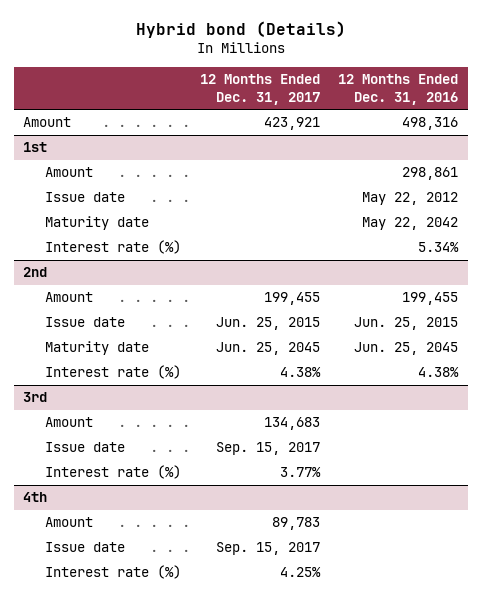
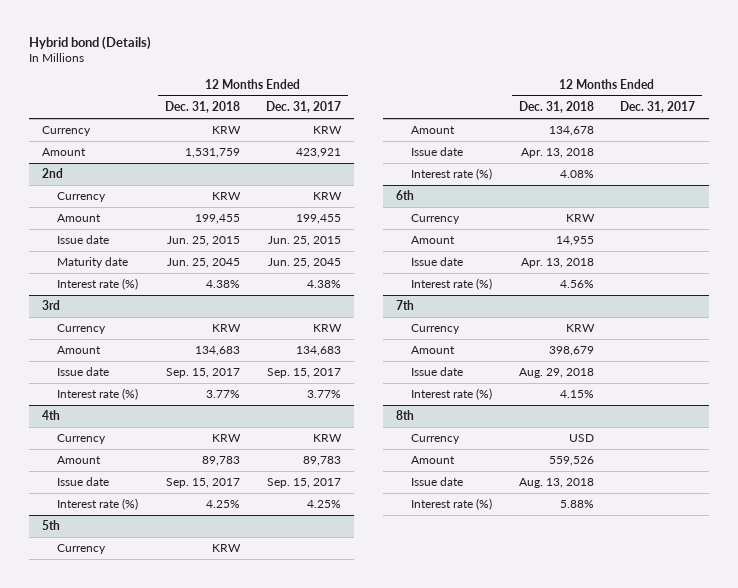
- | 12 Months Ended Dec. 31, 2017 | 12 Months Ended Dec. 31, 2016
+ | 12 Months Ended Dec. 31, 2018 | 12 Months Ended Dec. 31, 2017
+ Currency | KRW | KRW
- 1st
- Amount | | 298,861
- Issue date | | May 22, 2012
- Maturity date | | May 22, 2042
- Interest rate (%) | | 5.34%
@ 2nd
+ Currency | KRW | KRW
@ 3rd
+ Currency | KRW | KRW
@ 4th
+ Currency | KRW | KRW
+ 5th
+ Currency | KRW |
+ Amount | 134,678 |
+ Issue date | Apr. 13, 2018 |
+ Interest rate (%) | 4.08% |
+ 6th
+ Currency | KRW |
+ Amount | 14,955 |
+ Issue date | Apr. 13, 2018 |
+ Interest rate (%) | 4.56% |
+ 7th
+ Currency | KRW |
+ Amount | 398,679 |
+ Issue date | Aug. 29, 2018 |
+ Interest rate (%) | 4.15% |
+ 8th
+ Currency | USD |
+ Amount | 559,526 |
+ Issue date | Aug. 13, 2018 |
+ Interest rate (%) | 5.88% |

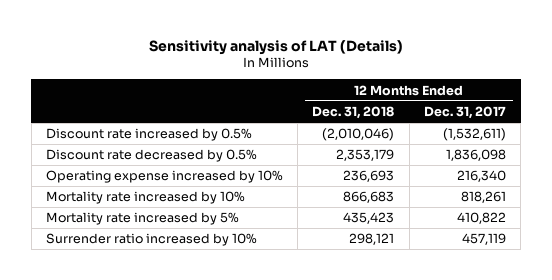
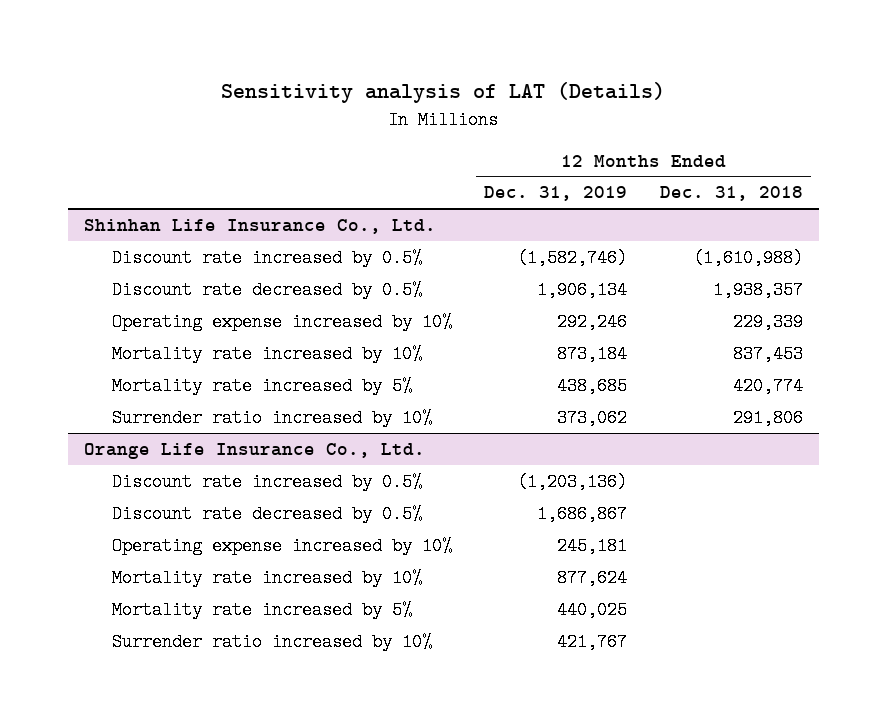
- | 12 Months Ended Dec. 31, 2018 | 12 Months Ended Dec. 31, 2017
+ | 12 Months Ended Dec. 31, 2019 | 12 Months Ended Dec. 31, 2018
- Discount rate increased by 0.5% | (2,010,046) | (1,532,611)
- Discount rate decreased by 0.5% | 2,353,179 | 1,836,098
- Operating expense increased by 10% | 236,693 | 216,340
- Mortality rate increased by 10% | 866,683 | 818,261
- Mortality rate increased by 5% | 435,423 | 410,822
- Surrender ratio increased by 10% | 298,121 | 457,119
+ Shinhan Life Insurance Co., Ltd.
+ Discount rate increased by 0.5% | (1,582,746) | (1,610,988)
+ Discount rate decreased by 0.5% | 1,906,134 | 1,938,357
+ Operating expense increased by 10% | 292,246 | 229,339
+ Mortality rate increased by 10% | 873,184 | 837,453
+ Mortality rate increased by 5% | 438,685 | 420,774
+ Surrender ratio increased by 10% | 373,062 | 291,806
+ Orange Life Insurance Co., Ltd.
+ Discount rate increased by 0.5% | (1,203,136) |
+ Discount rate decreased by 0.5% | 1,686,867 |
+ Operating expense increased by 10% | 245,181 |
+ Mortality rate increased by 10% | 877,624 |
+ Mortality rate increased by 5% | 440,025 |
+ Surrender ratio increased by 10% | 421,767 |

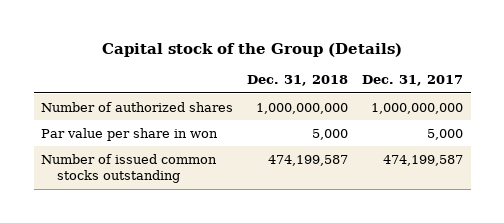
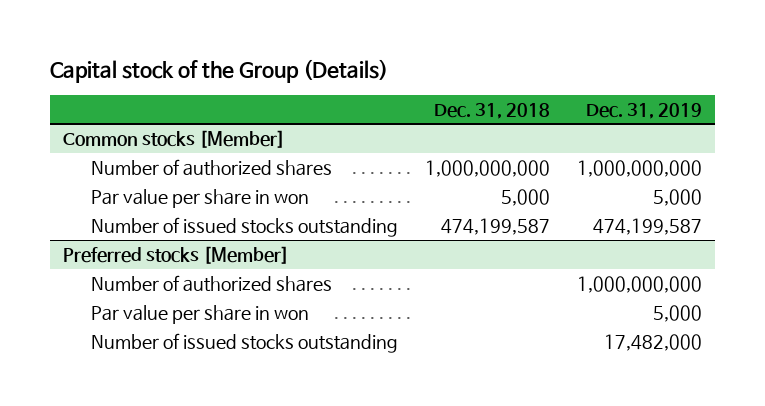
- | Dec. 31, 2018 | Dec. 31, 2017
+ | Dec. 31, 2018 | Dec. 31, 2019
+ Common stocks [Member]
- Number of issued common stocks outstanding | 474,199,587 | 474,199,587
+ Number of issued stocks outstanding | 474,199,587 | 474,199,587
+ Preferred stocks [Member]
+ Number of authorized shares | | 1,000,000,000
+ Par value per share in won | | 5,000
+ Number of issued stocks outstanding | | 17,482,000

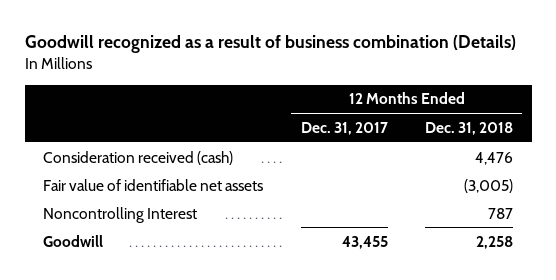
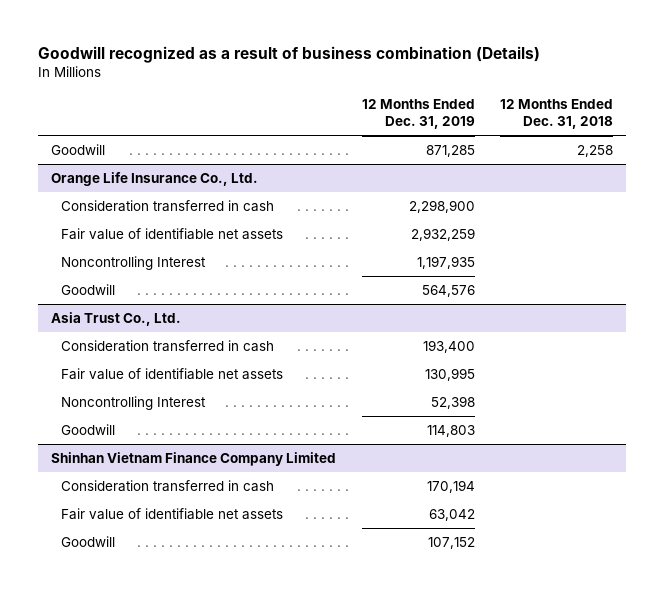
- | 12 Months Ended Dec. 31, 2017 | 12 Months Ended Dec. 31, 2018
+ | 12 Months Ended Dec. 31, 2019 | 12 Months Ended Dec. 31, 2018
- Consideration received (cash) | | 4,476
- Fair value of identifiable net assets | | (3,005)
- Noncontrolling Interest | | 787
+ Orange Life Insurance Co., Ltd.
+ Consideration transferred in cash | 2,298,900 |
+ Fair value of identifiable net assets | 2,932,259 |
+ Noncontrolling Interest | 1,197,935 |
+ Goodwill | 564,576 |
+ Asia Trust Co., Ltd.
+ Consideration transferred in cash | 193,400 |
+ Fair value of identifiable net assets | 130,995 |
+ Noncontrolling Interest | 52,398 |
+ Goodwill | 114,803 |
+ Shinhan Vietnam Finance Company Limited
+ Consideration transferred in cash | 170,194 |
+ Fair value of identifiable net assets | 63,042 |
+ Goodwill | 107,152 |

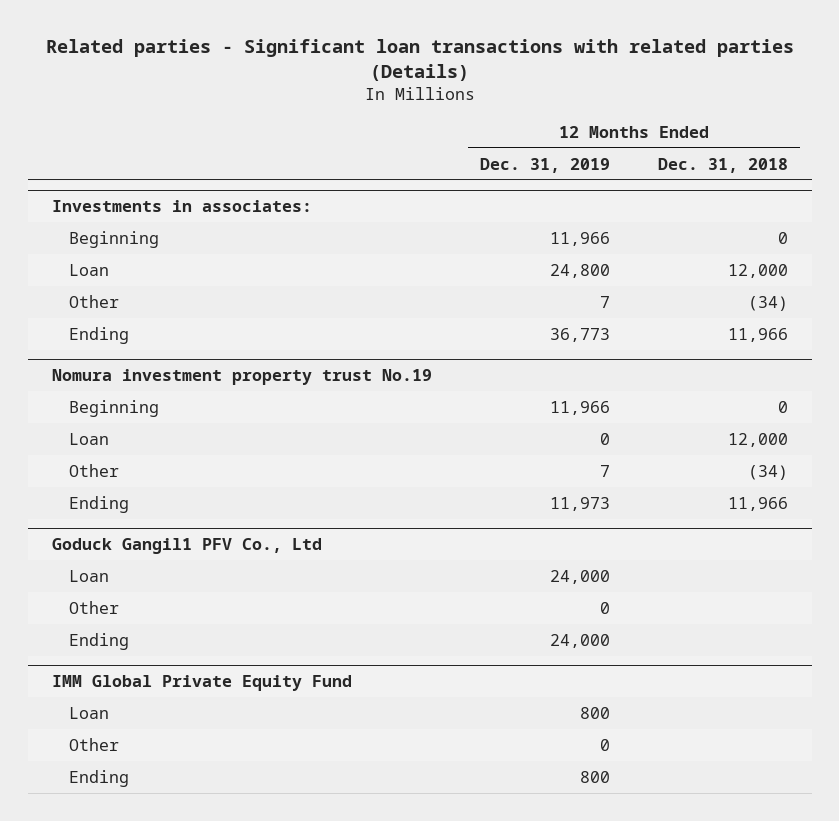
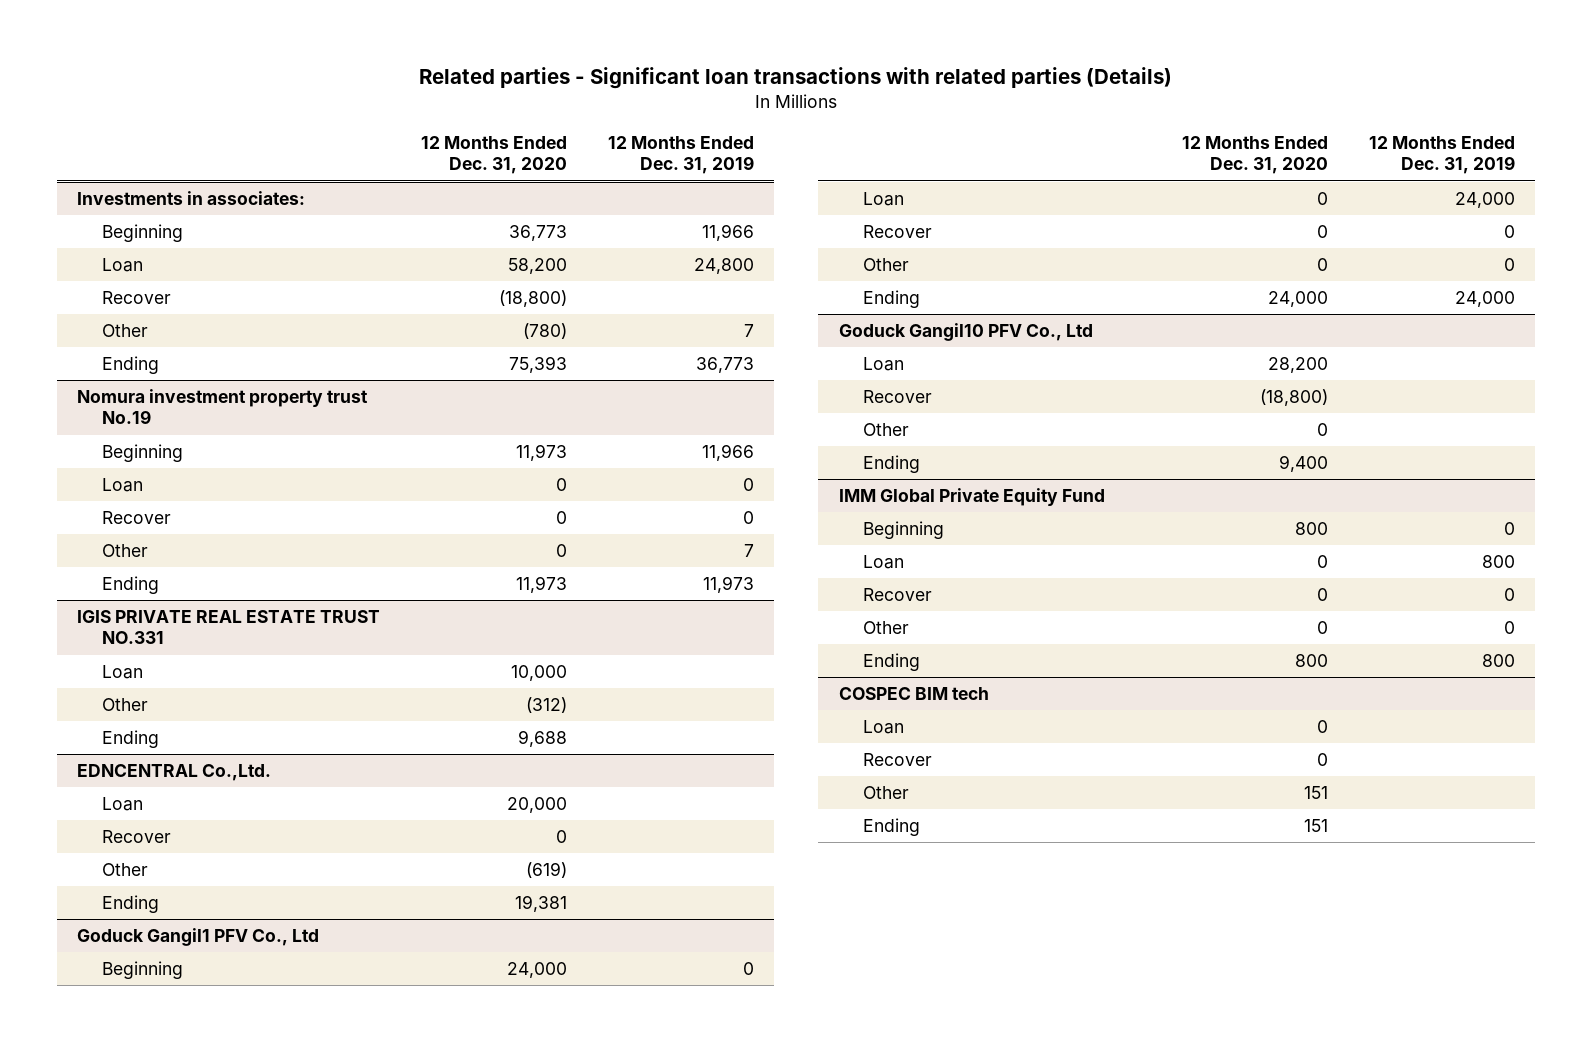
- | 12 Months Ended Dec. 31, 2019 | 12 Months Ended Dec. 31, 2018
+ | 12 Months Ended Dec. 31, 2020 | 12 Months Ended Dec. 31, 2019
@ Investments in associates:
+ Recover | (18,800) |
@ Nomura investment property trust No.19
+ Recover | 0 | 0
+ IGIS PRIVATE REAL ESTATE TRUST NO.331
+ Loan | 10,000 |
+ Other | (312) |
+ Ending | 9,688 |
+ EDNCENTRAL Co.,Ltd.
+ Loan | 20,000 |
+ Recover | 0 |
+ Other | (619) |
+ Ending | 19,381 |
@ Goduck Gangil1 PFV Co., Ltd
+ Beginning | 24,000 | 0
+ Recover | 0 | 0
+ Goduck Gangil10 PFV Co., Ltd
+ Loan | 28,200 |
+ Recover | (18,800) |
+ Other | 0 |
+ Ending | 9,400 |
@ IMM Global Private Equity Fund
+ Beginning | 800 | 0
+ Recover | 0 | 0
+ COSPEC BIM tech
+ Loan | 0 |
+ Recover | 0 |
+ Other | 151 |
+ Ending | 151 |

